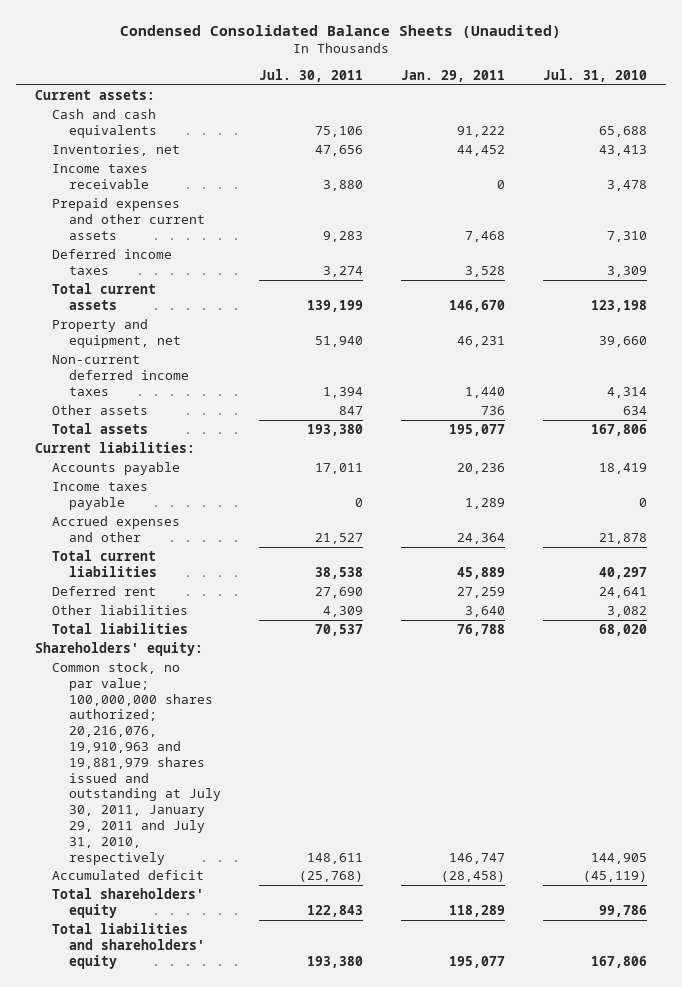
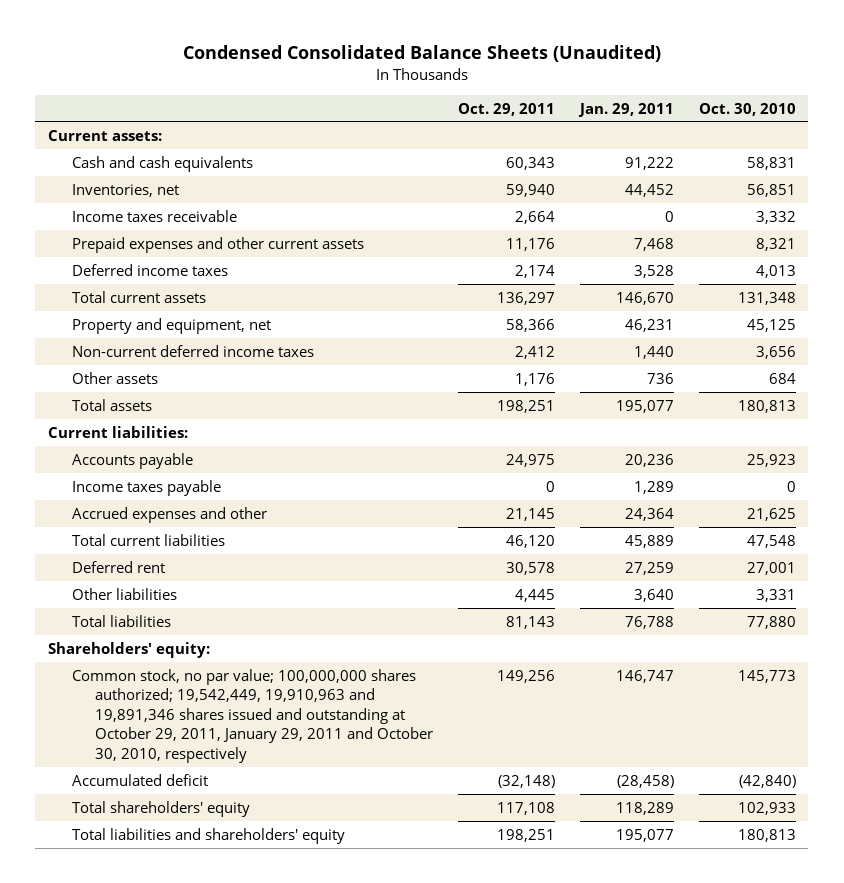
- | Jul. 30, 2011 | Jan. 29, 2011 | Jul. 31, 2010
+ | Oct. 29, 2011 | Jan. 29, 2011 | Oct. 30, 2010
- Common stock, no par value; 100,000,000 shares authorized; 20,216,076, 19,910,963 and 19,881,979 shares issued and outstanding at July 30, 2011, January 29, 2011 and July 31, 2010, respectively | 148,611 | 146,747 | 144,905
+ Common stock, no par value; 100,000,000 shares authorized; 19,542,449, 19,910,963 and 19,891,346 shares issued and outstanding at October 29, 2011, January 29, 2011 and October 30, 2010, respectively | 149,256 | 146,747 | 145,773

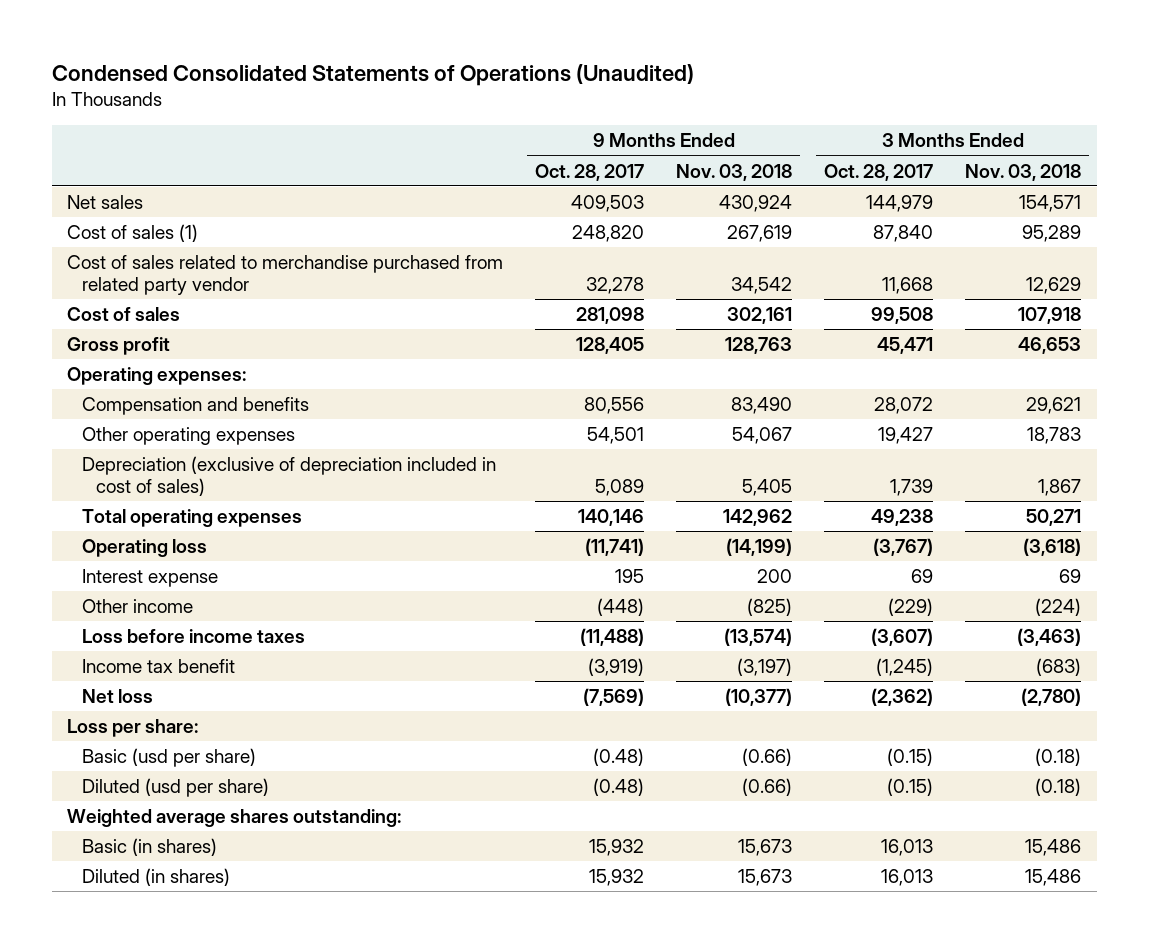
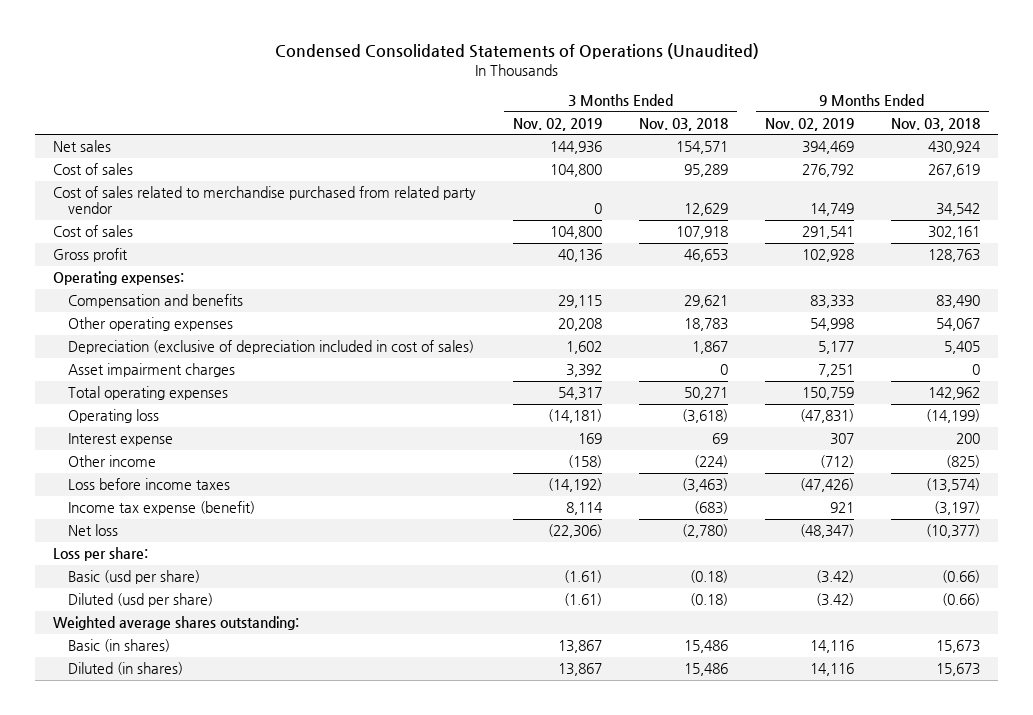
- | 9 Months Ended Oct. 28, 2017 | 9 Months Ended Nov. 03, 2018 | 3 Months Ended Oct. 28, 2017 | 3 Months Ended Nov. 03, 2018
+ | 3 Months Ended Nov. 02, 2019 | 3 Months Ended Nov. 03, 2018 | 9 Months Ended Nov. 02, 2019 | 9 Months Ended Nov. 03, 2018
- Cost of sales (1) | 248,820 | 267,619 | 87,840 | 95,289
+ Cost of sales | 104,800 | 95,289 | 276,792 | 267,619
+ Asset impairment charges | 3,392 | 0 | 7,251 | 0
- Income tax benefit | (3,919) | (3,197) | (1,245) | (683)
+ Income tax expense (benefit) | 8,114 | (683) | 921 | (3,197)

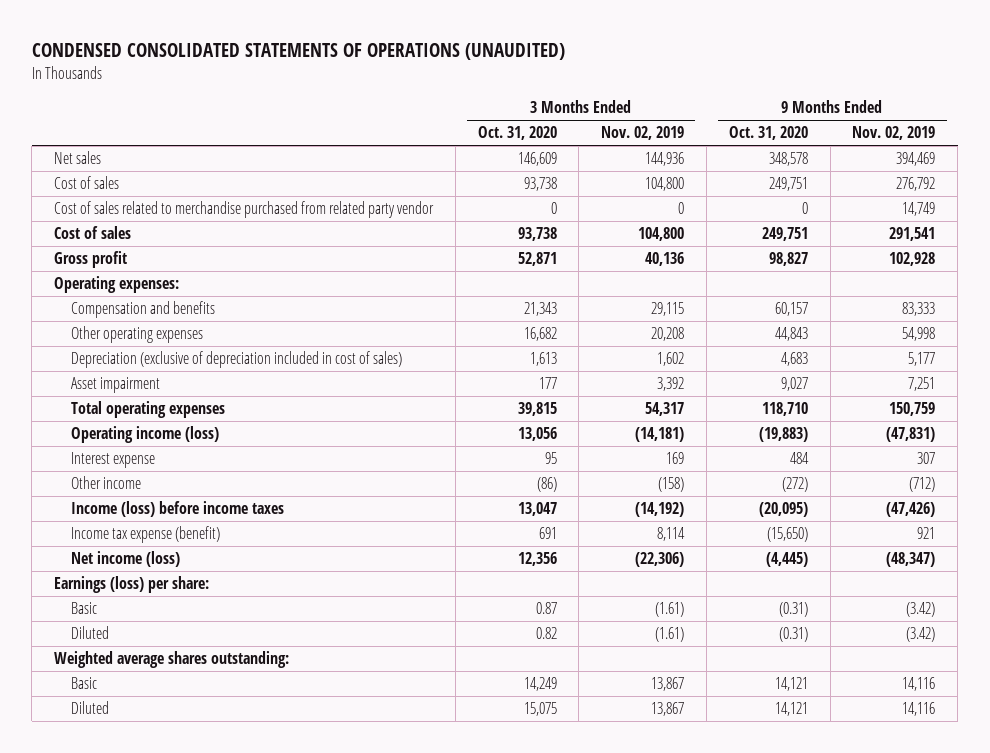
- Condensed Consolidated Statements of Operations (Unaudited)
+ CONDENSED CONSOLIDATED STATEMENTS OF OPERATIONS (UNAUDITED)
- | 3 Months Ended Nov. 02, 2019 | 3 Months Ended Nov. 03, 2018 | 9 Months Ended Nov. 02, 2019 | 9 Months Ended Nov. 03, 2018
+ | 3 Months Ended Oct. 31, 2020 | 3 Months Ended Nov. 02, 2019 | 9 Months Ended Oct. 31, 2020 | 9 Months Ended Nov. 02, 2019
- Asset impairment charges | 3,392 | 0 | 7,251 | 0
+ Asset impairment | 177 | 3,392 | 9,027 | 7,251
- Operating loss | (14,181) | (3,618) | (47,831) | (14,199)
+ Operating income (loss) | 13,056 | (14,181) | (19,883) | (47,831)
- Loss before income taxes | (14,192) | (3,463) | (47,426) | (13,574)
+ Income (loss) before income taxes | 13,047 | (14,192) | (20,095) | (47,426)
- Net loss | (22,306) | (2,780) | (48,347) | (10,377)
- Loss per share:
- Basic (usd per share) | (1.61) | (0.18) | (3.42) | (0.66)
- Diluted (usd per share) | (1.61) | (0.18) | (3.42) | (0.66)
+ Net income (loss) | 12,356 | (22,306) | (4,445) | (48,347)
+ Earnings (loss) per share:
+ Basic | 0.87 | (1.61) | (0.31) | (3.42)
+ Diluted | 0.82 | (1.61) | (0.31) | (3.42)
- Basic (in shares) | 13,867 | 15,486 | 14,116 | 15,673
- Diluted (in shares) | 13,867 | 15,486 | 14,116 | 15,673
+ Basic | 14,249 | 13,867 | 14,121 | 14,116
+ Diluted | 15,075 | 13,867 | 14,121 | 14,116

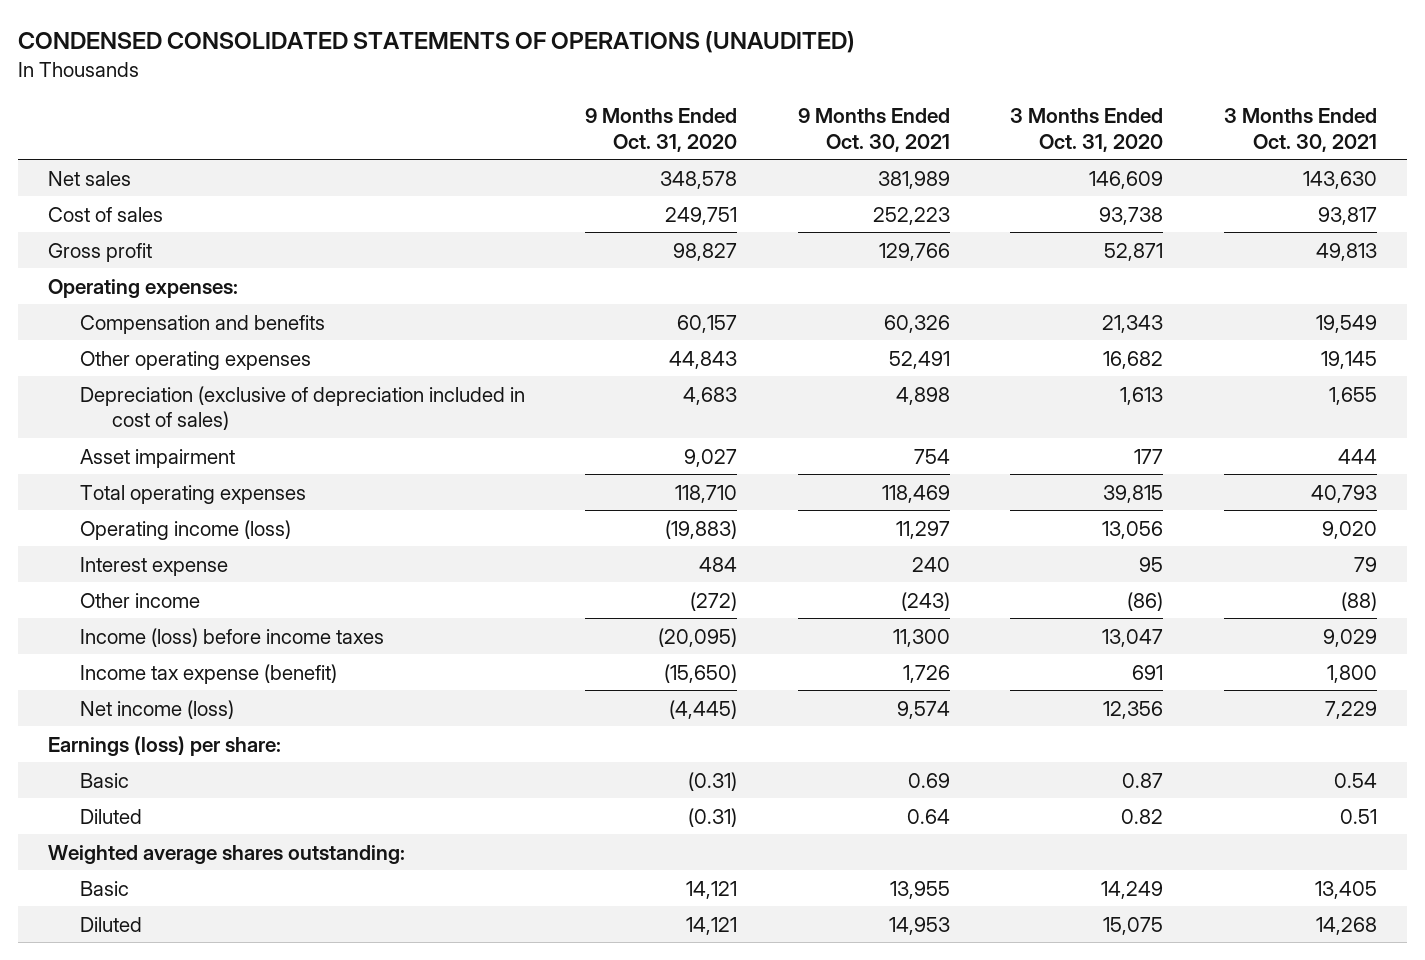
- | 3 Months Ended Oct. 31, 2020 | 3 Months Ended Nov. 02, 2019 | 9 Months Ended Oct. 31, 2020 | 9 Months Ended Nov. 02, 2019
+ | 9 Months Ended Oct. 31, 2020 | 9 Months Ended Oct. 30, 2021 | 3 Months Ended Oct. 31, 2020 | 3 Months Ended Oct. 30, 2021
- Cost of sales related to merchandise purchased from related party vendor | 0 | 0 | 0 | 14,749
- Cost of sales | 93,738 | 104,800 | 249,751 | 291,541

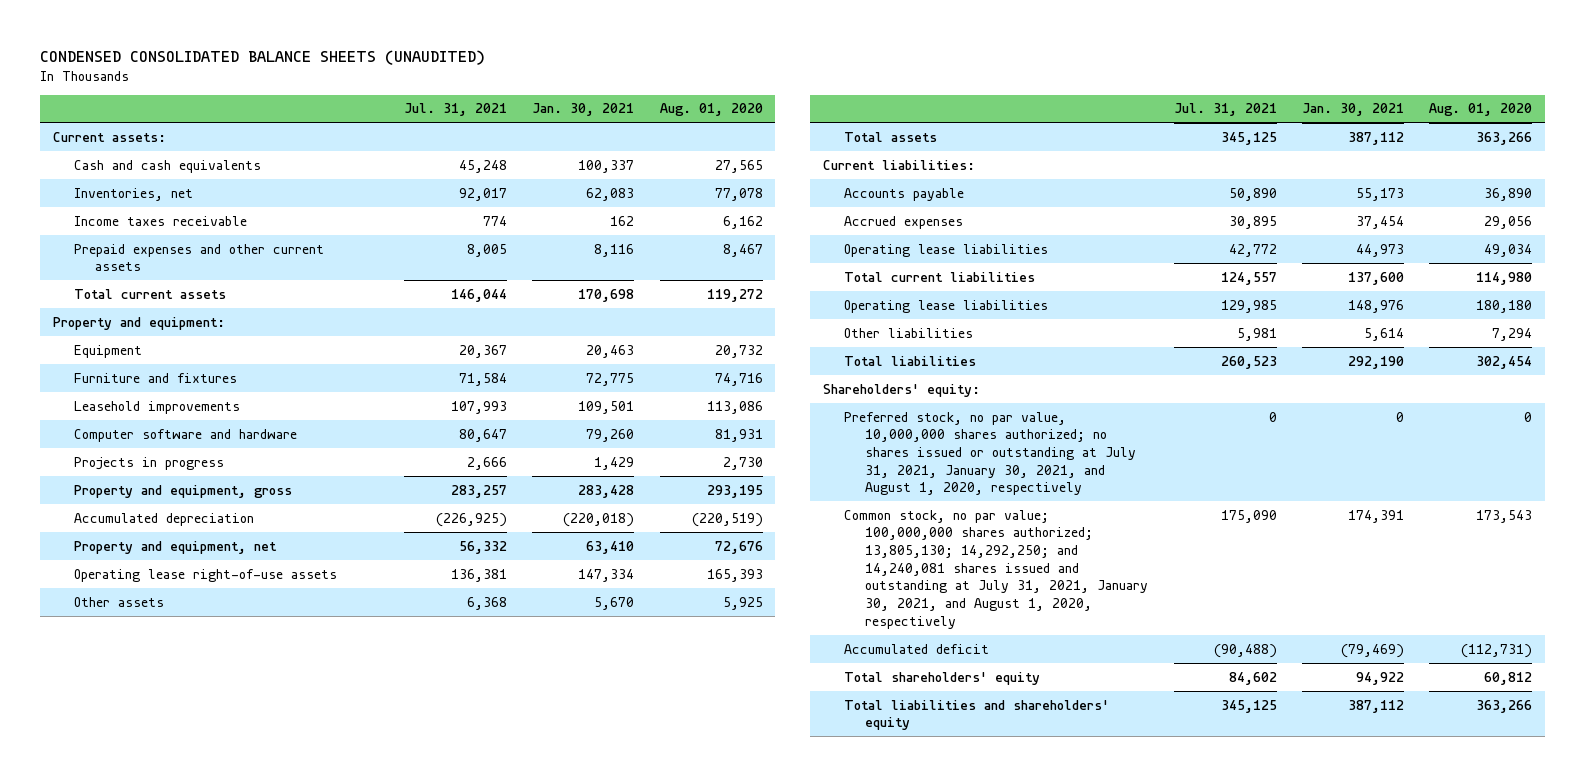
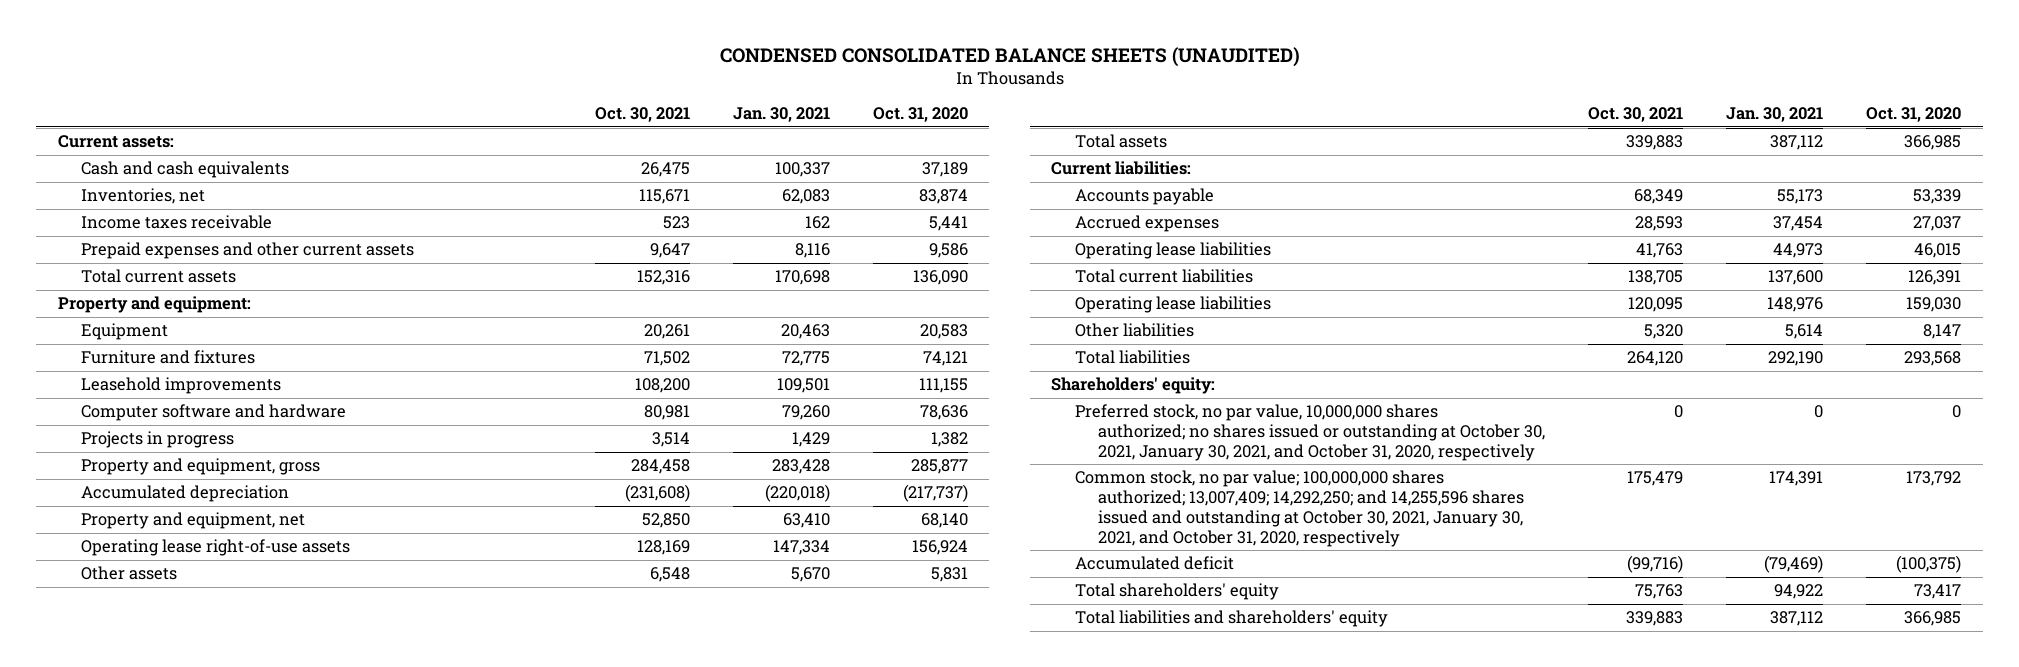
- | Jul. 31, 2021 | Jan. 30, 2021 | Aug. 01, 2020
+ | Oct. 30, 2021 | Jan. 30, 2021 | Oct. 31, 2020
- Preferred stock, no par value, 10,000,000 shares authorized; no shares issued or outstanding at July 31, 2021, January 30, 2021, and August 1, 2020, respectively | 0 | 0 | 0
- Common stock, no par value; 100,000,000 shares authorized; 13,805,130; 14,292,250; and 14,240,081 shares issued and outstanding at July 31, 2021, January 30, 2021, and August 1, 2020, respectively | 175,090 | 174,391 | 173,543
+ Preferred stock, no par value, 10,000,000 shares authorized; no shares issued or outstanding at October 30, 2021, January 30, 2021, and October 31, 2020, respectively | 0 | 0 | 0
+ Common stock, no par value; 100,000,000 shares authorized; 13,007,409; 14,292,250; and 14,255,596 shares issued and outstanding at October 30, 2021, January 30, 2021, and October 31, 2020, respectively | 175,479 | 174,391 | 173,792

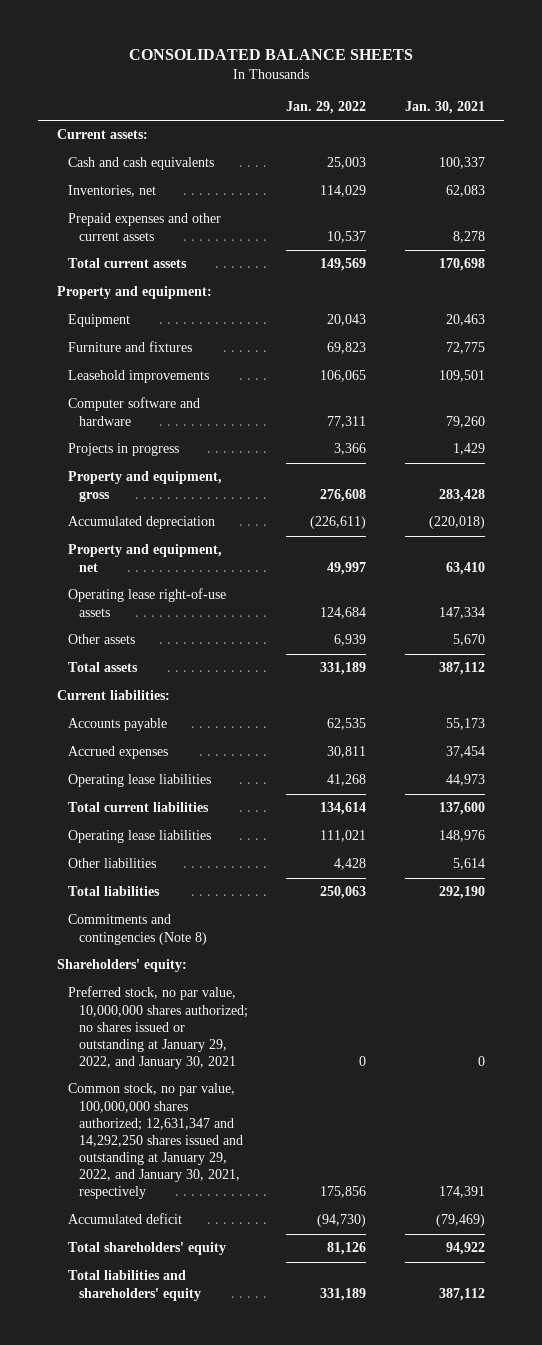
- CONDENSED CONSOLIDATED BALANCE SHEETS (UNAUDITED)
+ CONSOLIDATED BALANCE SHEETS
- | Oct. 30, 2021 | Jan. 30, 2021 | Oct. 31, 2020
+ | Jan. 29, 2022 | Jan. 30, 2021
- Income taxes receivable | 523 | 162 | 5,441
- Prepaid expenses and other current assets | 9,647 | 8,116 | 9,586
+ Prepaid expenses and other current assets | 10,537 | 8,278
+ Commitments and contingencies (Note 8)
- Preferred stock, no par value, 10,000,000 shares authorized; no shares issued or outstanding at October 30, 2021, January 30, 2021, and October 31, 2020, respectively | 0 | 0 | 0
- Common stock, no par value; 100,000,000 shares authorized; 13,007,409; 14,292,250; and 14,255,596 shares issued and outstanding at October 30, 2021, January 30, 2021, and October 31, 2020, respectively | 175,479 | 174,391 | 173,792
+ Preferred stock, no par value, 10,000,000 shares authorized; no shares issued or outstanding at January 29, 2022, and January 30, 2021 | 0 | 0
+ Common stock, no par value, 100,000,000 shares authorized; 12,631,347 and 14,292,250 shares issued and outstanding at January 29, 2022, and January 30, 2021, respectively | 175,856 | 174,391

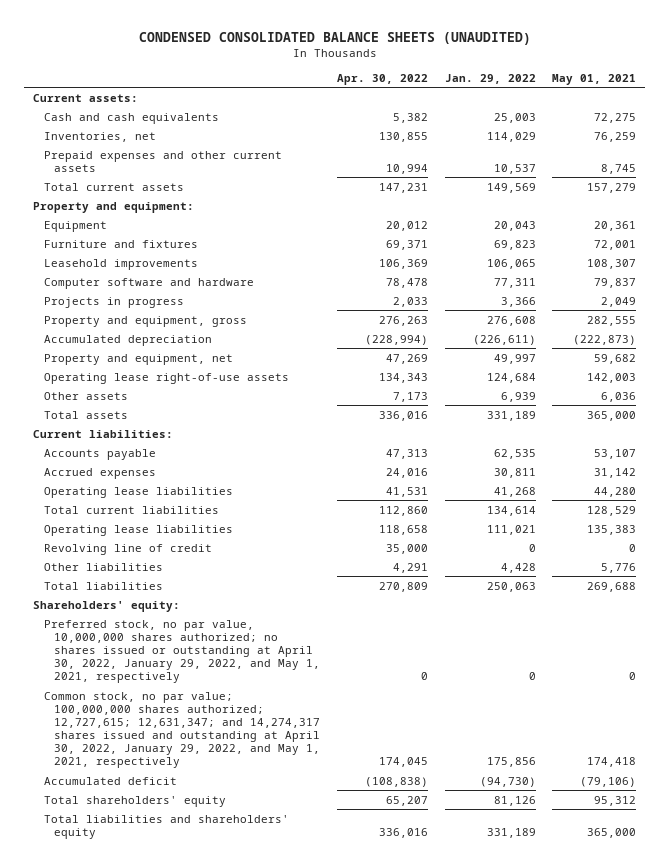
- CONSOLIDATED BALANCE SHEETS
+ CONDENSED CONSOLIDATED BALANCE SHEETS (UNAUDITED)
- | Jan. 29, 2022 | Jan. 30, 2021
+ | Apr. 30, 2022 | Jan. 29, 2022 | May 01, 2021
+ Revolving line of credit | 35,000 | 0 | 0
- Commitments and contingencies (Note 8)
- Preferred stock, no par value, 10,000,000 shares authorized; no shares issued or outstanding at January 29, 2022, and January 30, 2021 | 0 | 0
- Common stock, no par value, 100,000,000 shares authorized; 12,631,347 and 14,292,250 shares issued and outstanding at January 29, 2022, and January 30, 2021, respectively | 175,856 | 174,391
+ Preferred stock, no par value, 10,000,000 shares authorized; no shares issued or outstanding at April 30, 2022, January 29, 2022, and May 1, 2021, respectively | 0 | 0 | 0
+ Common stock, no par value; 100,000,000 shares authorized; 12,727,615; 12,631,347; and 14,274,317 shares issued and outstanding at April 30, 2022, January 29, 2022, and May 1, 2021, respectively | 174,045 | 175,856 | 174,418

